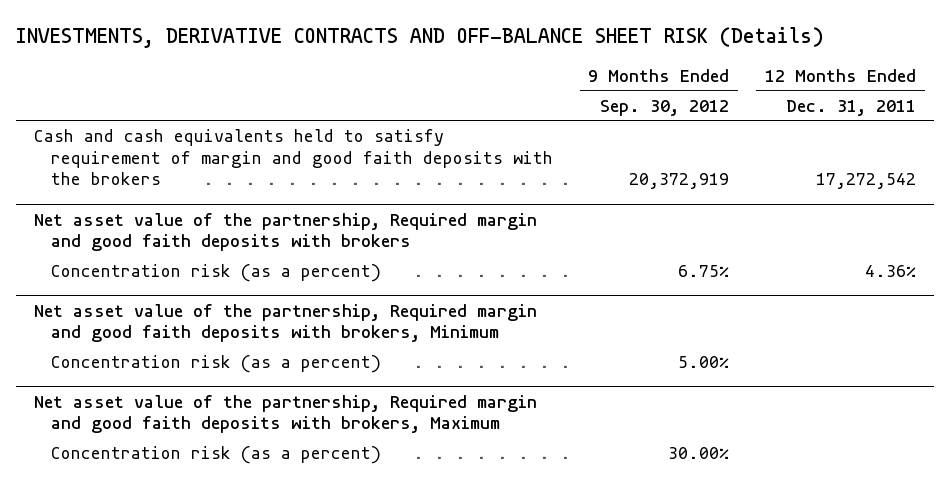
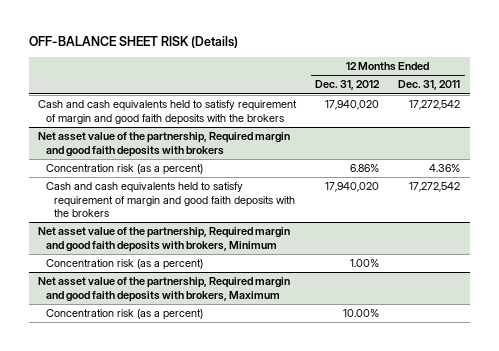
- INVESTMENTS, DERIVATIVE CONTRACTS AND OFF-BALANCE SHEET RISK (Details)
+ OFF-BALANCE SHEET RISK (Details)
- | 9 Months Ended Sep. 30, 2012 | 12 Months Ended Dec. 31, 2011
+ | 12 Months Ended Dec. 31, 2012 | 12 Months Ended Dec. 31, 2011
@ Net asset value of the partnership, Required margin and good faith deposits with brokers
+ Cash and cash equivalents held to satisfy requirement of margin and good faith deposits with the brokers | 17,940,020 | 17,272,542

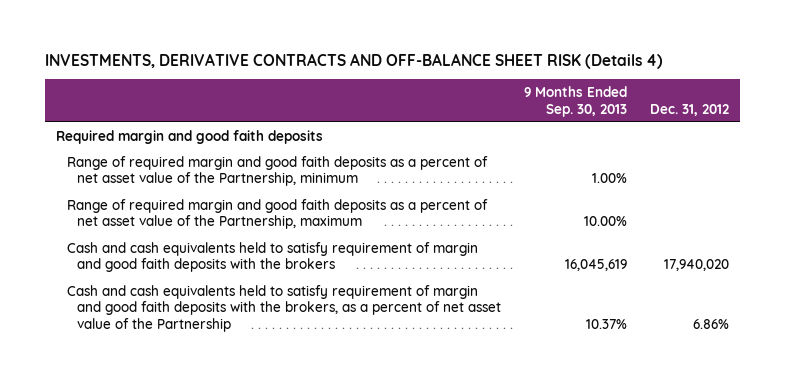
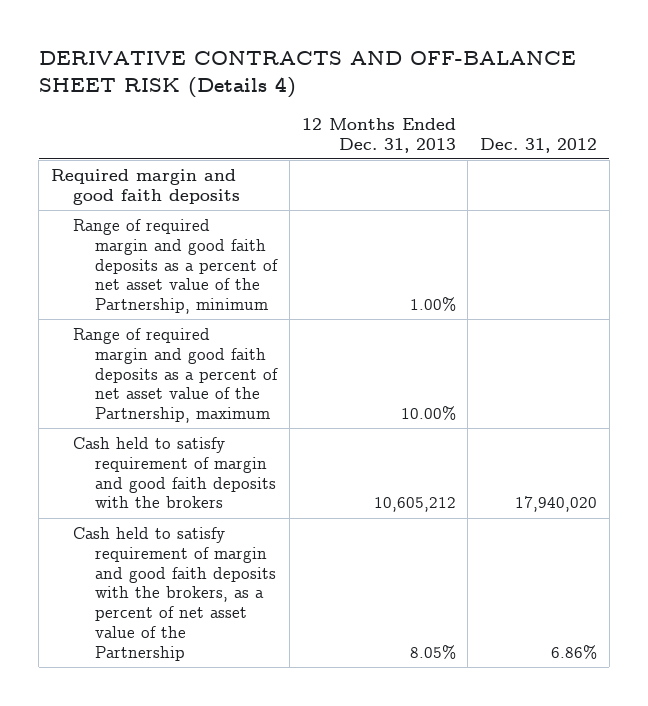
- INVESTMENTS, DERIVATIVE CONTRACTS AND OFF-BALANCE SHEET RISK (Details 4)
+ DERIVATIVE CONTRACTS AND OFF-BALANCE SHEET RISK (Details 4)
- | 9 Months Ended Sep. 30, 2013 | Dec. 31, 2012
+ | 12 Months Ended Dec. 31, 2013 | Dec. 31, 2012
- Cash and cash equivalents held to satisfy requirement of margin and good faith deposits with the brokers | 16,045,619 | 17,940,020
- Cash and cash equivalents held to satisfy requirement of margin and good faith deposits with the brokers, as a percent of net asset value of the Partnership | 10.37% | 6.86%
+ Cash held to satisfy requirement of margin and good faith deposits with the brokers | 10,605,212 | 17,940,020
+ Cash held to satisfy requirement of margin and good faith deposits with the brokers, as a percent of net asset value of the Partnership | 8.05% | 6.86%

